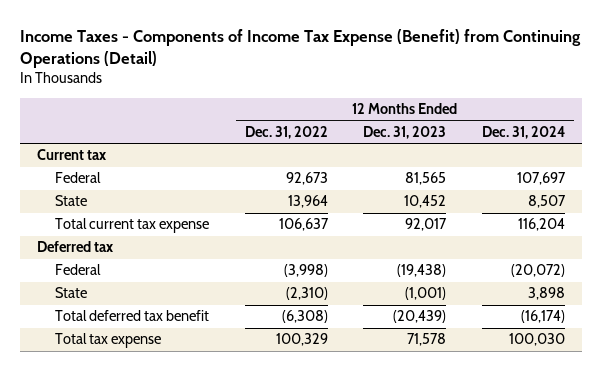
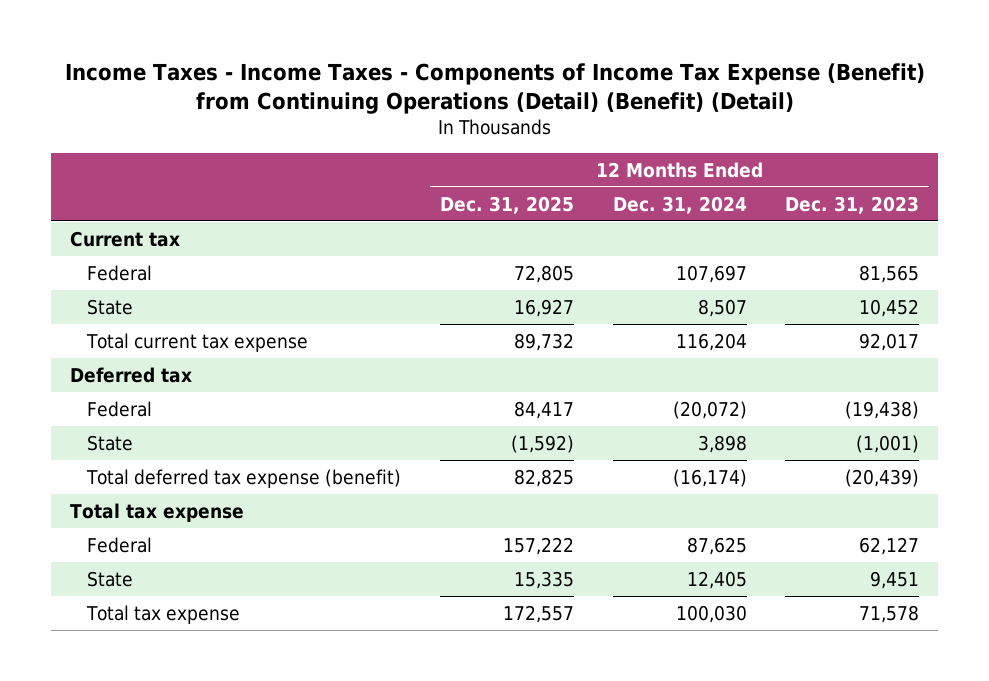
- Income Taxes - Components of Income Tax Expense (Benefit) from Continuing Operations (Detail)
+ Income Taxes - Income Taxes - Components of Income Tax Expense (Benefit) from Continuing Operations (Detail) (Benefit) (Detail)
- | 12 Months Ended Dec. 31, 2022 | 12 Months Ended Dec. 31, 2023 | 12 Months Ended Dec. 31, 2024
+ | 12 Months Ended Dec. 31, 2025 | 12 Months Ended Dec. 31, 2024 | 12 Months Ended Dec. 31, 2023
- Total deferred tax benefit | (6,308) | (20,439) | (16,174)
+ Total deferred tax expense (benefit) | 82,825 | (16,174) | (20,439)
+ Total tax expense
+ Federal | 157,222 | 87,625 | 62,127
+ State | 15,335 | 12,405 | 9,451

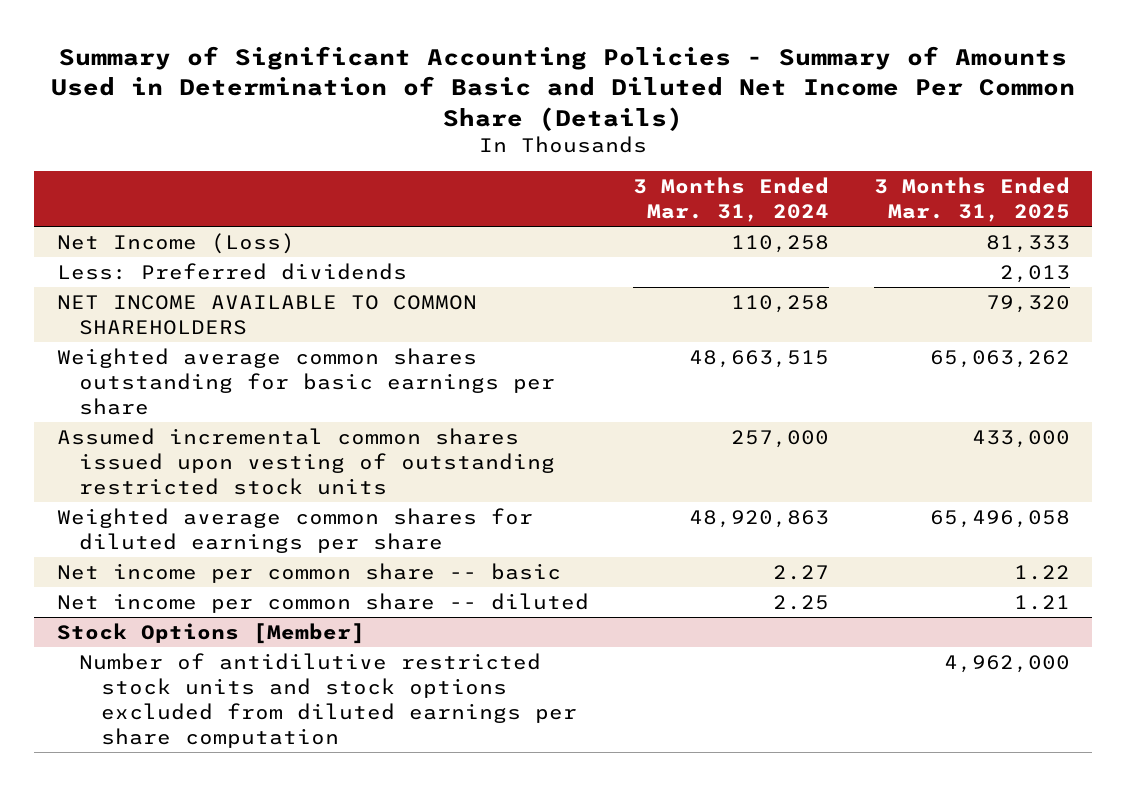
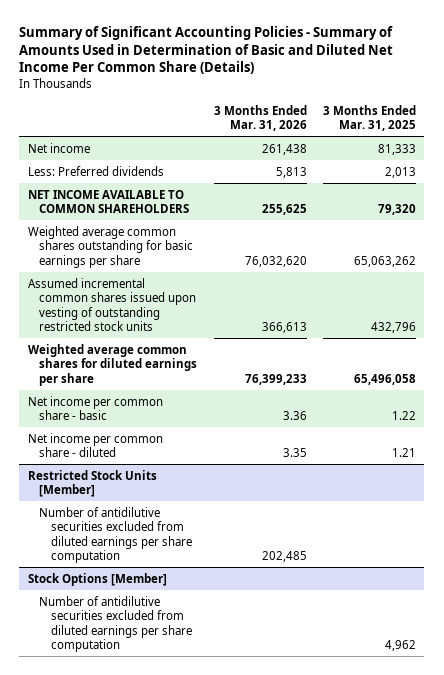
- | 3 Months Ended Mar. 31, 2024 | 3 Months Ended Mar. 31, 2025
+ | 3 Months Ended Mar. 31, 2026 | 3 Months Ended Mar. 31, 2025
- Net Income (Loss) | 110,258 | 81,333
+ Net income | 261,438 | 81,333
- Assumed incremental common shares issued upon vesting of outstanding restricted stock units | 257,000 | 433,000
+ Assumed incremental common shares issued upon vesting of outstanding restricted stock units | 366,613 | 432,796
- Net income per common share -- basic | 2.27 | 1.22
- Net income per common share -- diluted | 2.25 | 1.21
+ Net income per common share - basic | 3.36 | 1.22
+ Net income per common share - diluted | 3.35 | 1.21
+ Restricted Stock Units [Member]
+ Number of antidilutive securities excluded from diluted earnings per share computation | 202,485 |
@ Stock Options [Member]
- Number of antidilutive restricted stock units and stock options excluded from diluted earnings per share computation | | 4,962,000
+ Number of antidilutive securities excluded from diluted earnings per share computation | | 4,962

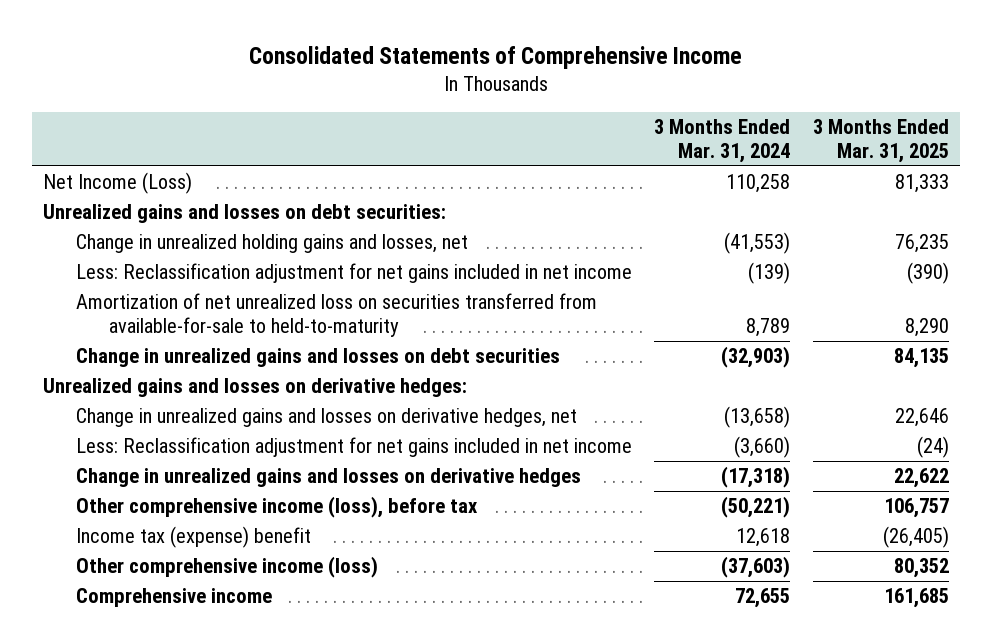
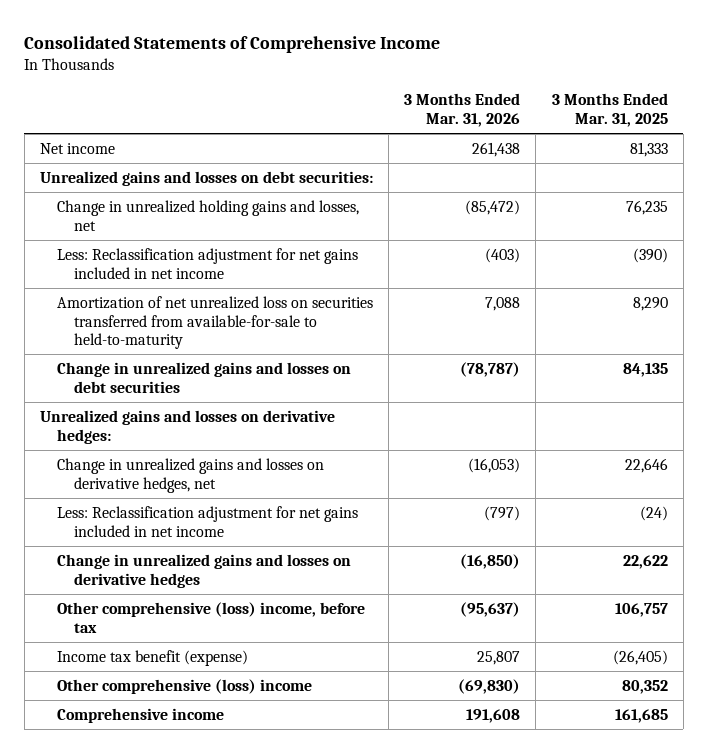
- | 3 Months Ended Mar. 31, 2024 | 3 Months Ended Mar. 31, 2025
+ | 3 Months Ended Mar. 31, 2026 | 3 Months Ended Mar. 31, 2025
- Net Income (Loss) | 110,258 | 81,333
+ Net income | 261,438 | 81,333
- Other comprehensive income (loss), before tax | (50,221) | 106,757
- Income tax (expense) benefit | 12,618 | (26,405)
- Other comprehensive income (loss) | (37,603) | 80,352
+ Other comprehensive (loss) income, before tax | (95,637) | 106,757
+ Income tax benefit (expense) | 25,807 | (26,405)
+ Other comprehensive (loss) income | (69,830) | 80,352

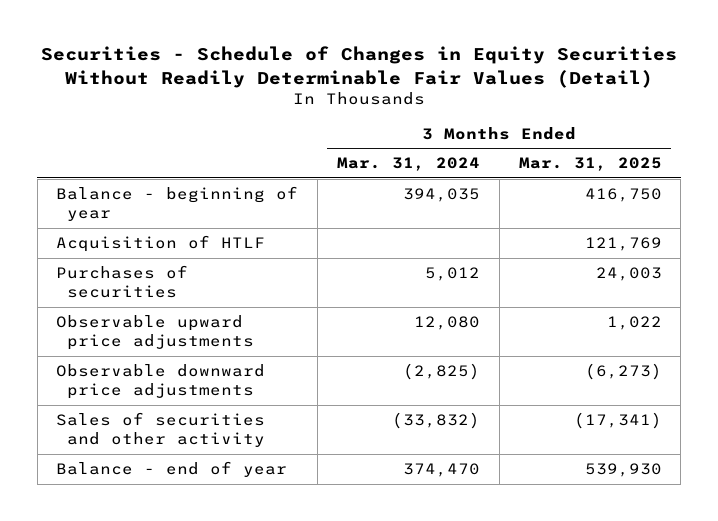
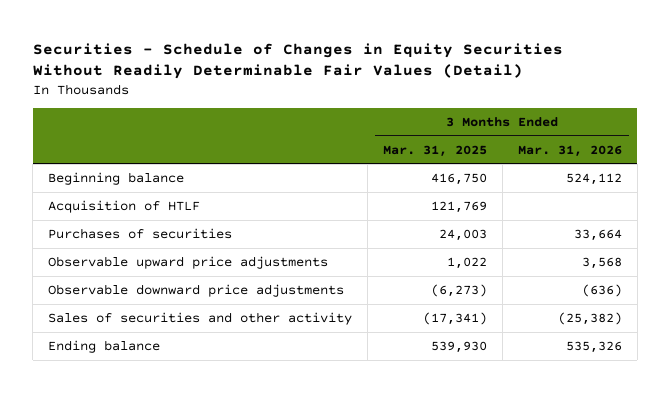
- | 3 Months Ended Mar. 31, 2024 | 3 Months Ended Mar. 31, 2025
+ | 3 Months Ended Mar. 31, 2025 | 3 Months Ended Mar. 31, 2026
- Balance - beginning of year | 394,035 | 416,750
+ Beginning balance | 416,750 | 524,112
- Balance - end of year | 374,470 | 539,930
+ Ending balance | 539,930 | 535,326

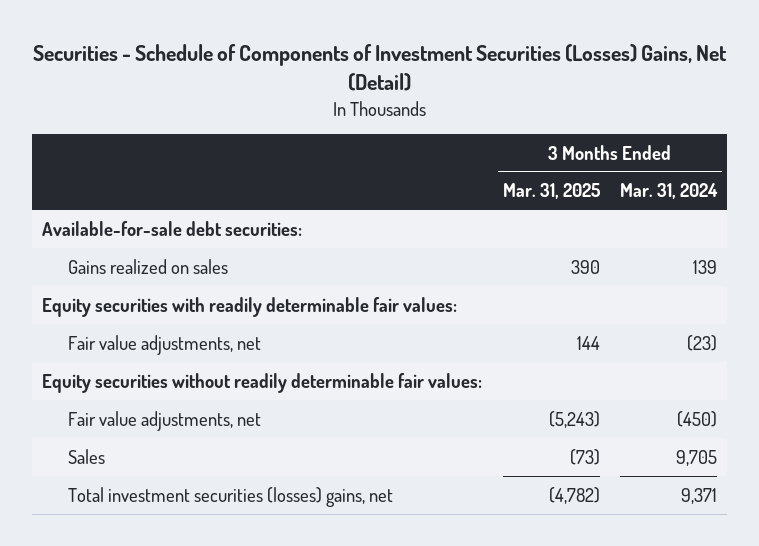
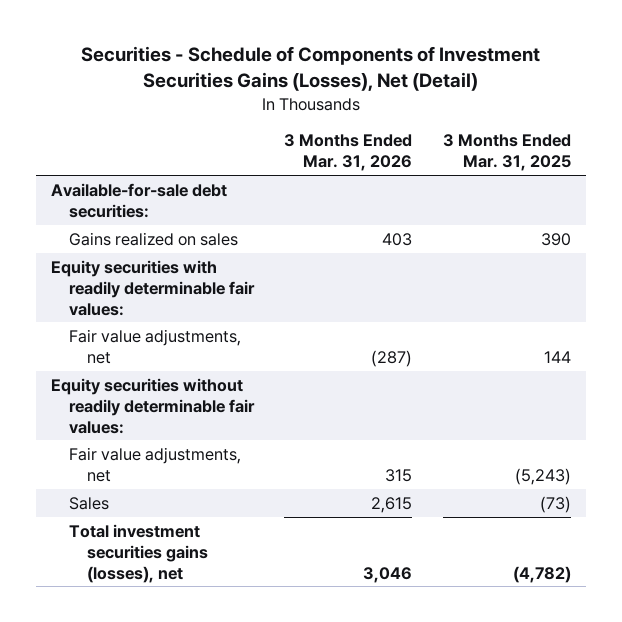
- Securities - Schedule of Components of Investment Securities (Losses) Gains, Net (Detail)
+ Securities - Schedule of Components of Investment Securities Gains (Losses), Net (Detail)
- | 3 Months Ended Mar. 31, 2025 | 3 Months Ended Mar. 31, 2024
+ | 3 Months Ended Mar. 31, 2026 | 3 Months Ended Mar. 31, 2025
- Total investment securities (losses) gains, net | (4,782) | 9,371
+ Total investment securities gains (losses), net | 3,046 | (4,782)

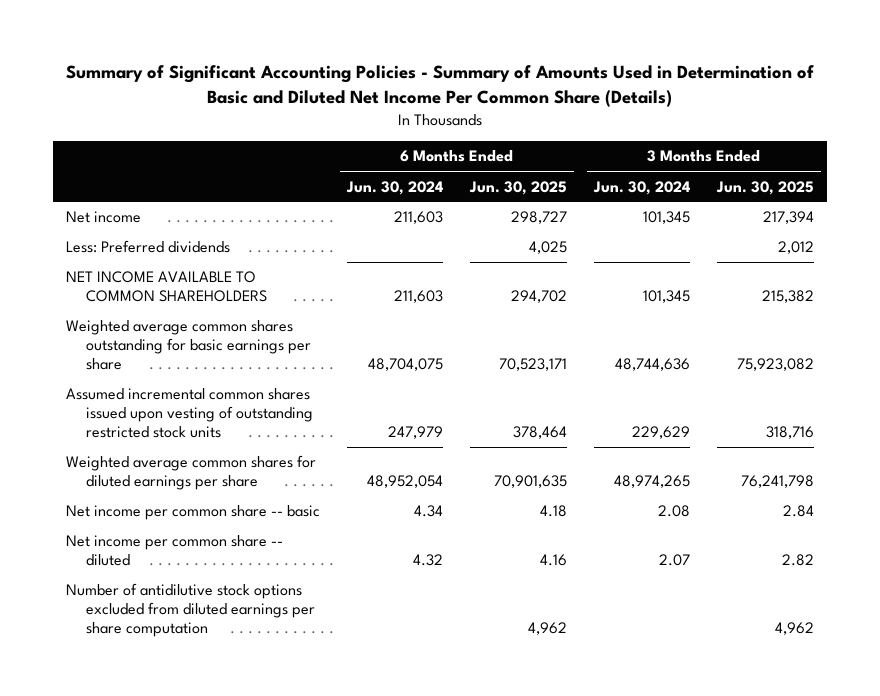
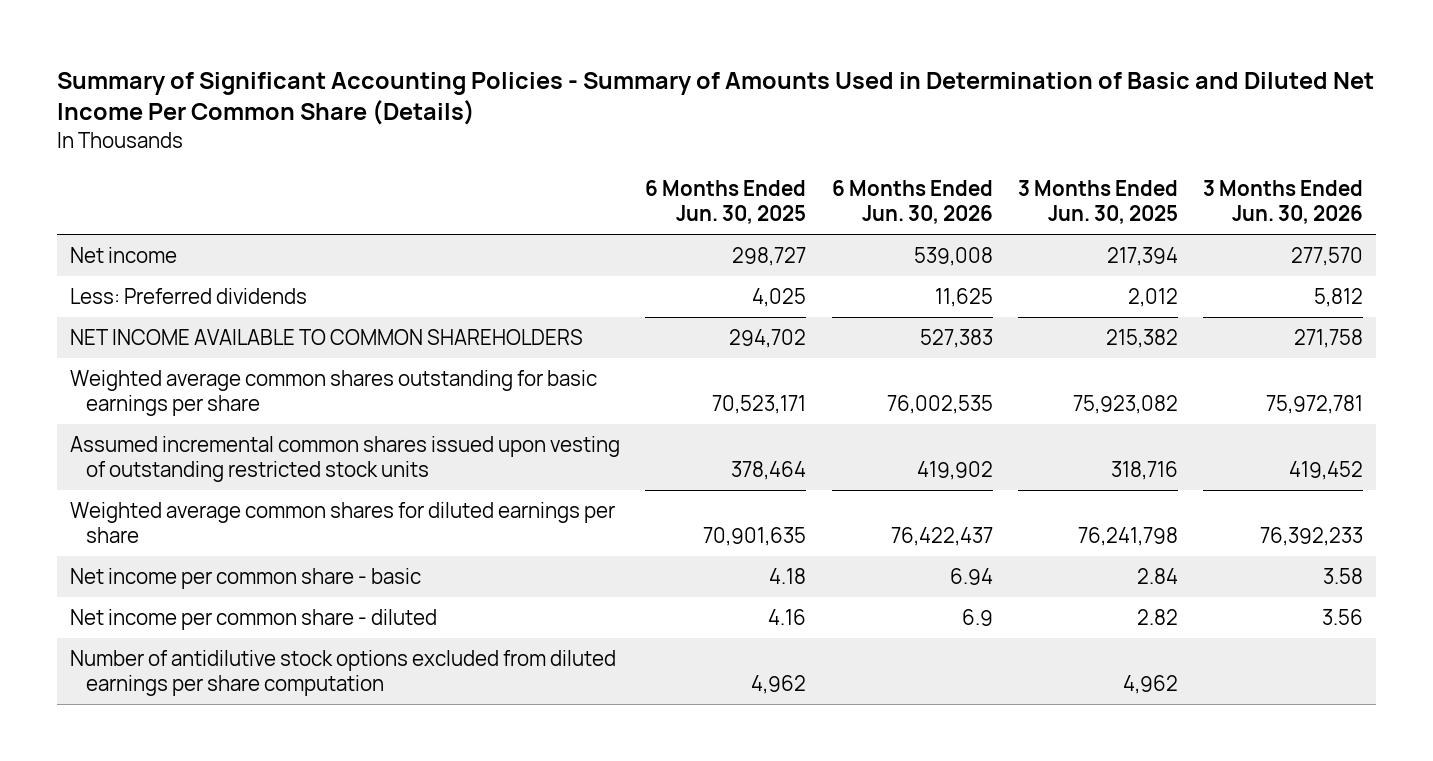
- | 6 Months Ended Jun. 30, 2024 | 6 Months Ended Jun. 30, 2025 | 3 Months Ended Jun. 30, 2024 | 3 Months Ended Jun. 30, 2025
+ | 6 Months Ended Jun. 30, 2025 | 6 Months Ended Jun. 30, 2026 | 3 Months Ended Jun. 30, 2025 | 3 Months Ended Jun. 30, 2026
- Net income per common share -- basic | 4.34 | 4.18 | 2.08 | 2.84
- Net income per common share -- diluted | 4.32 | 4.16 | 2.07 | 2.82
+ Net income per common share - basic | 4.18 | 6.94 | 2.84 | 3.58
+ Net income per common share - diluted | 4.16 | 6.9 | 2.82 | 3.56

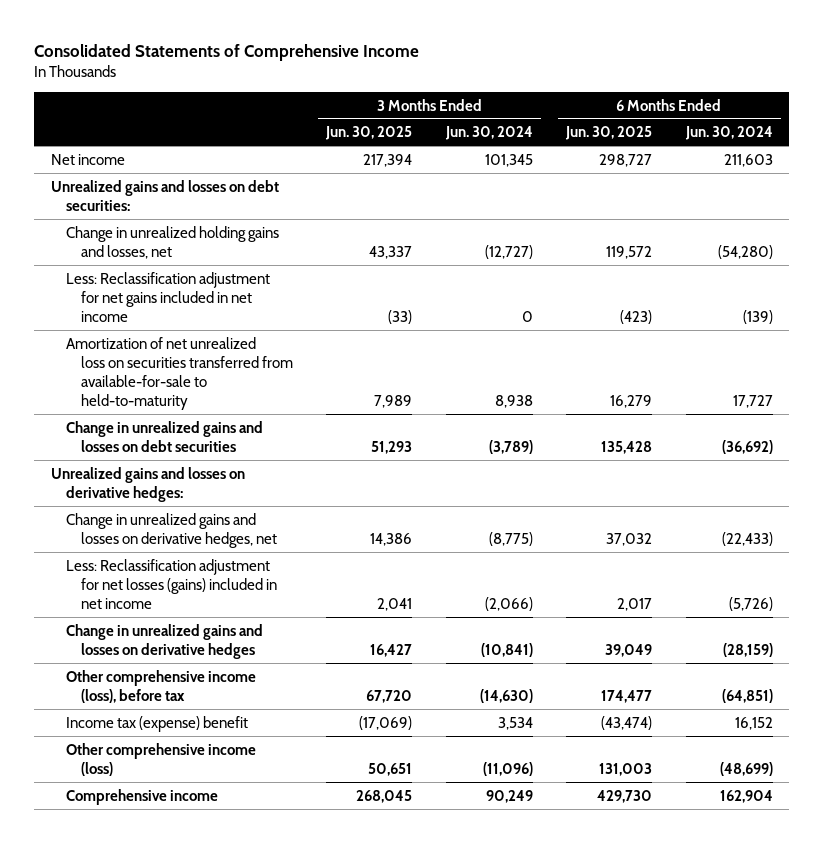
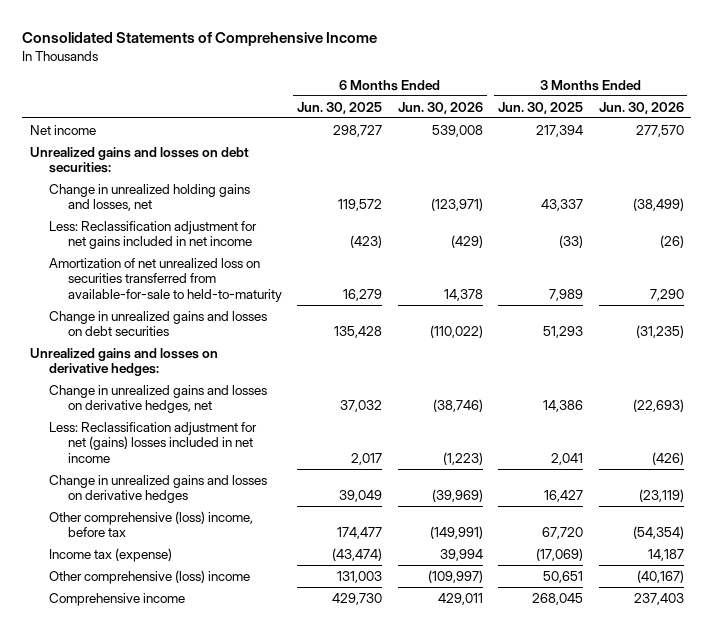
- | 3 Months Ended Jun. 30, 2025 | 3 Months Ended Jun. 30, 2024 | 6 Months Ended Jun. 30, 2025 | 6 Months Ended Jun. 30, 2024
+ | 6 Months Ended Jun. 30, 2025 | 6 Months Ended Jun. 30, 2026 | 3 Months Ended Jun. 30, 2025 | 3 Months Ended Jun. 30, 2026
- Less: Reclassification adjustment for net losses (gains) included in net income | 2,041 | (2,066) | 2,017 | (5,726)
+ Less: Reclassification adjustment for net (gains) losses included in net income | 2,017 | (1,223) | 2,041 | (426)
- Other comprehensive income (loss), before tax | 67,720 | (14,630) | 174,477 | (64,851)
- Income tax (expense) benefit | (17,069) | 3,534 | (43,474) | 16,152
- Other comprehensive income (loss) | 50,651 | (11,096) | 131,003 | (48,699)
+ Other comprehensive (loss) income, before tax | 174,477 | (149,991) | 67,720 | (54,354)
+ Income tax (expense) | (43,474) | 39,994 | (17,069) | 14,187
+ Other comprehensive (loss) income | 131,003 | (109,997) | 50,651 | (40,167)

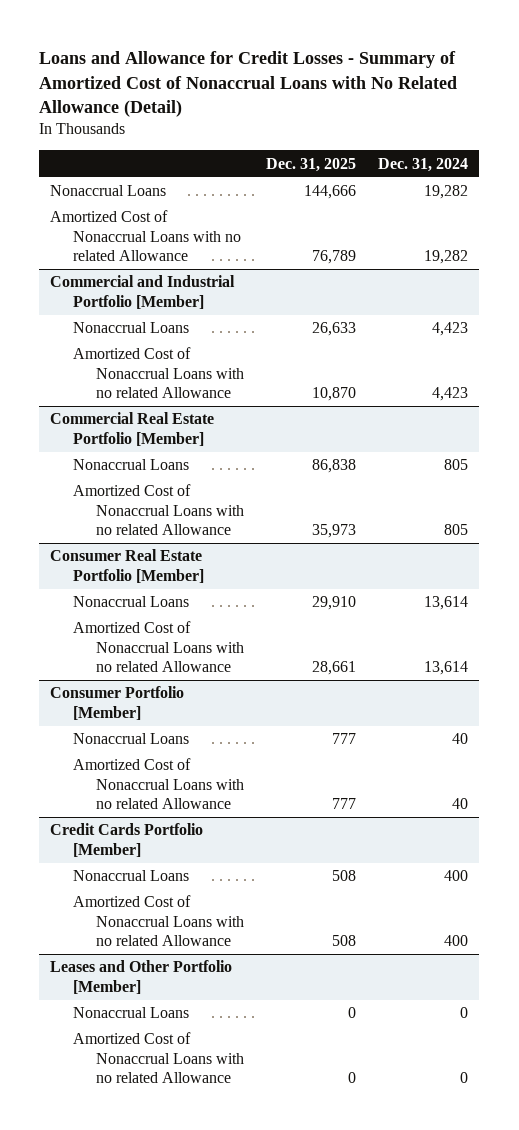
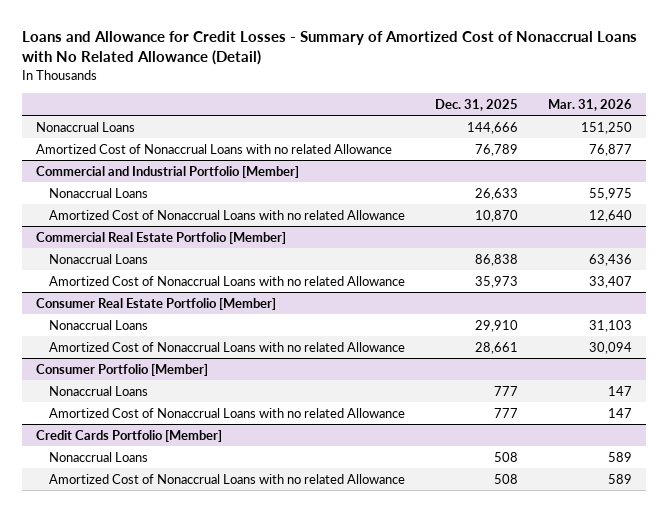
- | Dec. 31, 2025 | Dec. 31, 2024
+ | Dec. 31, 2025 | Mar. 31, 2026
- Leases and Other Portfolio [Member]
- Nonaccrual Loans | 0 | 0
- Amortized Cost of Nonaccrual Loans with no related Allowance | 0 | 0

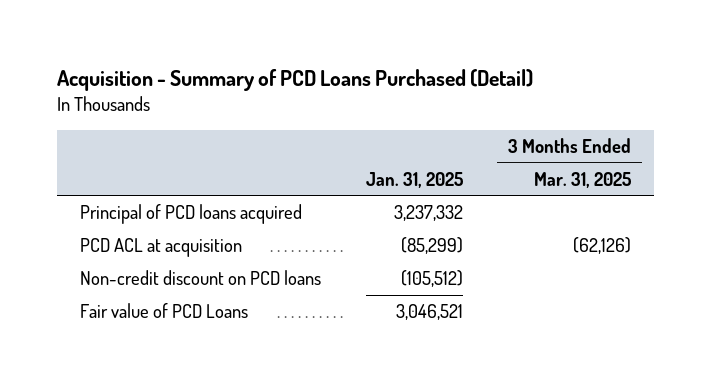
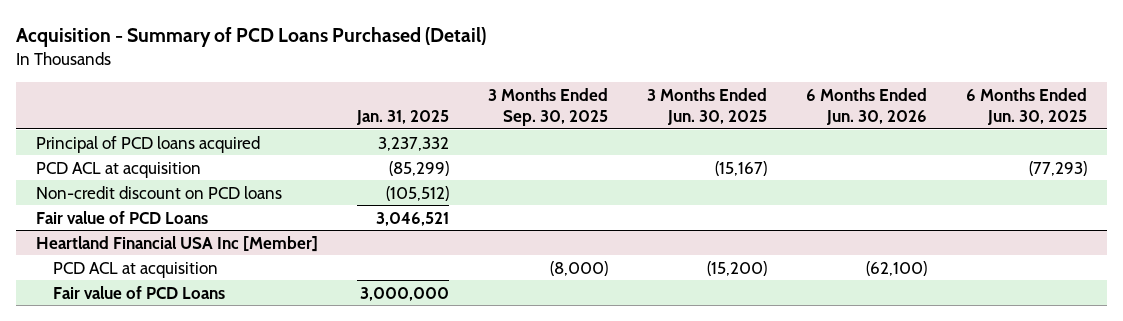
- | Jan. 31, 2025 | 3 Months Ended Mar. 31, 2025
+ | Jan. 31, 2025 | 3 Months Ended Sep. 30, 2025 | 3 Months Ended Jun. 30, 2025 | 6 Months Ended Jun. 30, 2026 | 6 Months Ended Jun. 30, 2025
+ Heartland Financial USA Inc [Member]
+ PCD ACL at acquisition | | (8,000) | (15,200) | (62,100) |
+ Fair value of PCD Loans | 3,000,000 | | | |

